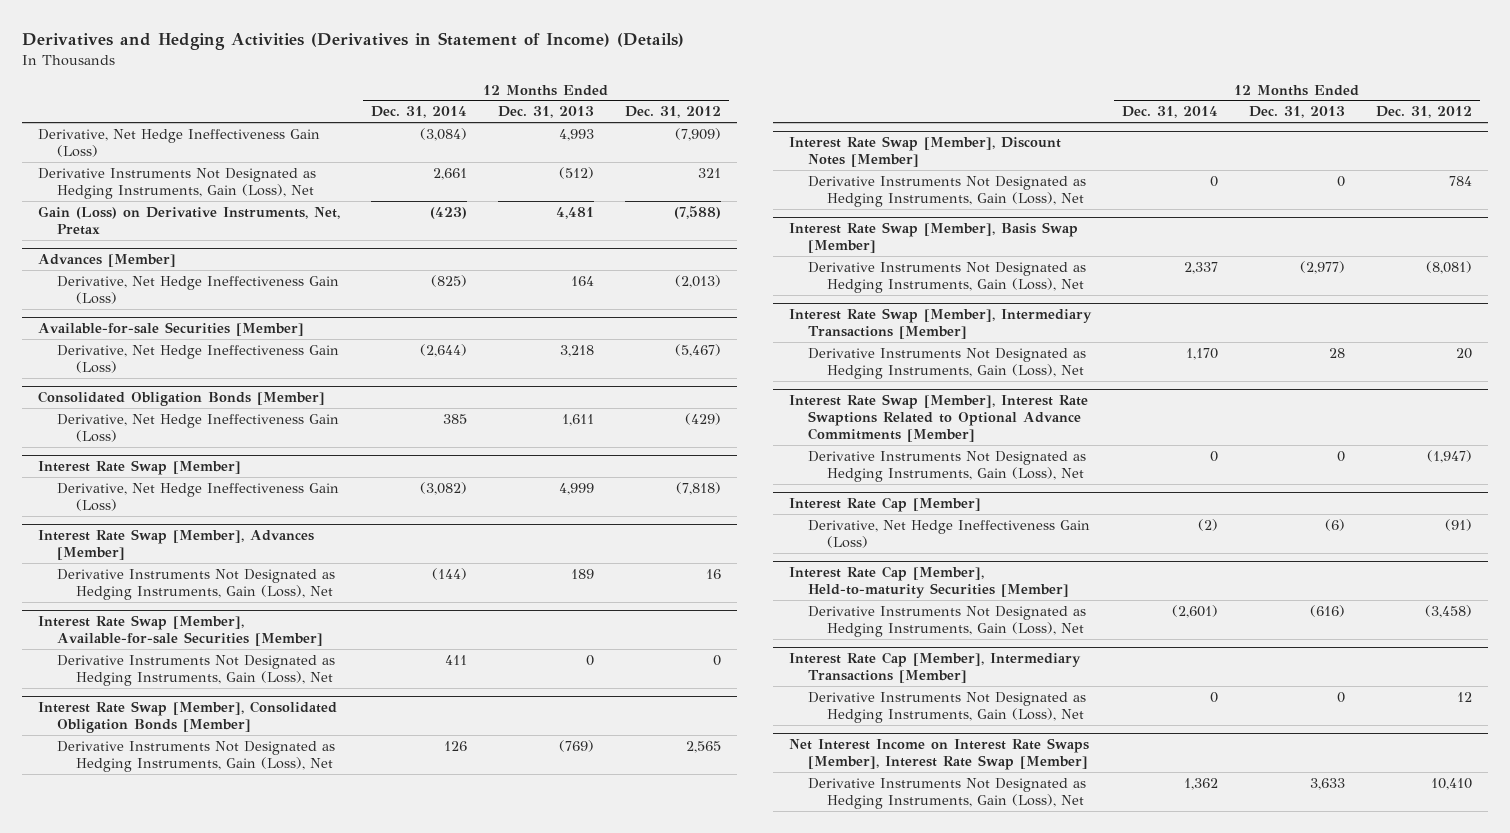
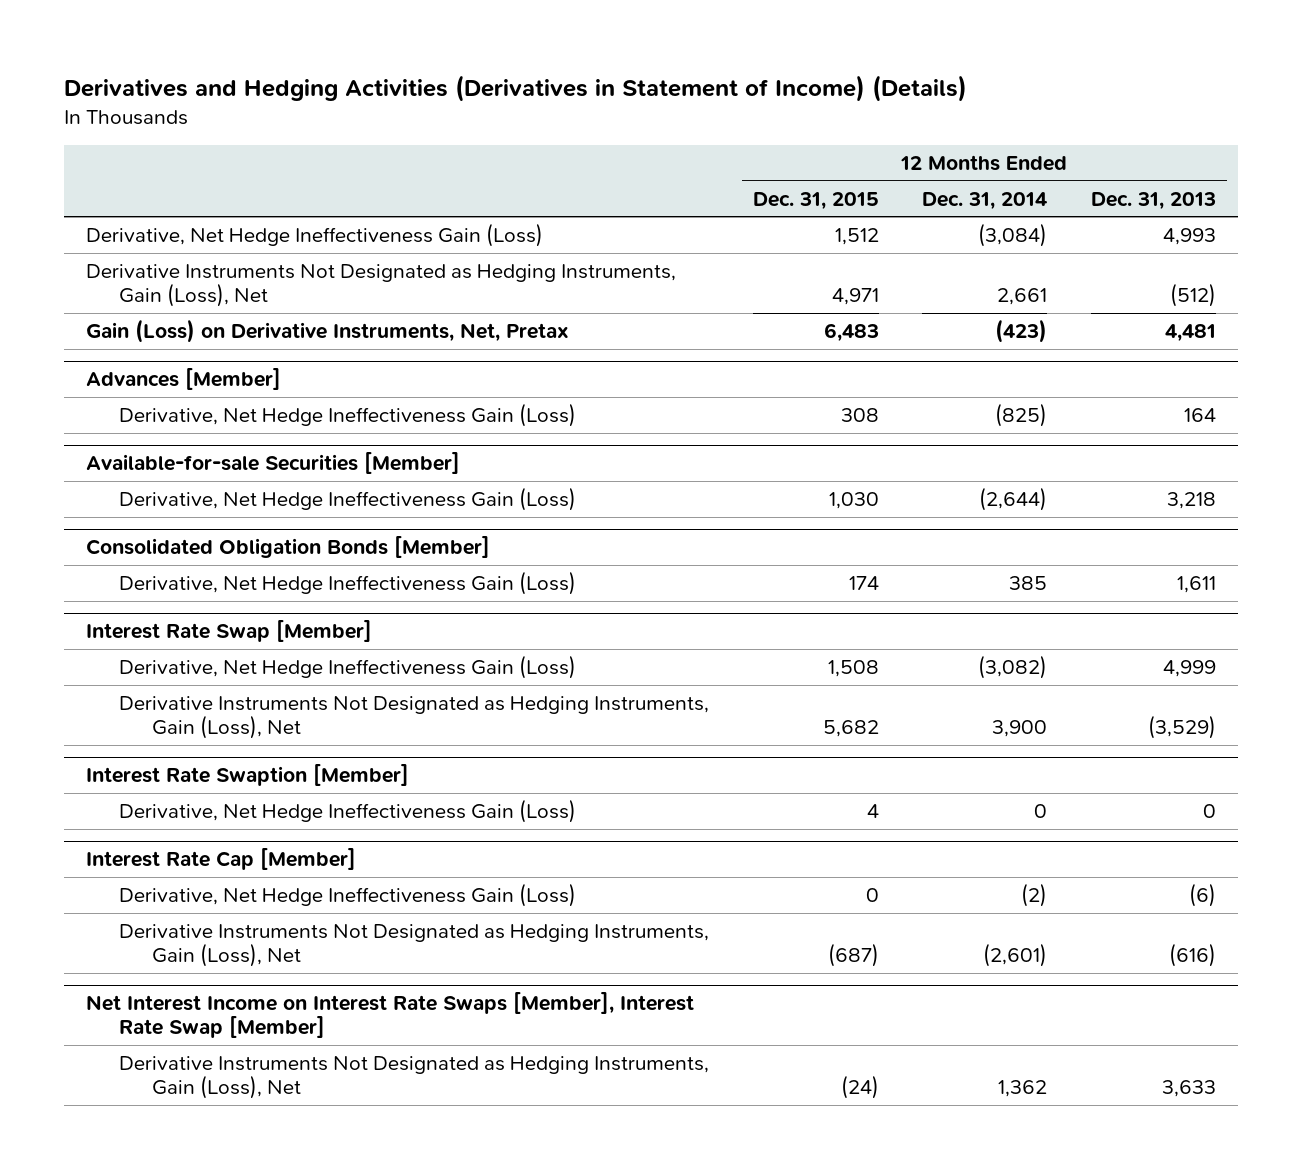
- | 12 Months Ended Dec. 31, 2014 | 12 Months Ended Dec. 31, 2013 | 12 Months Ended Dec. 31, 2012
+ | 12 Months Ended Dec. 31, 2015 | 12 Months Ended Dec. 31, 2014 | 12 Months Ended Dec. 31, 2013
- Interest Rate Swap [Member], Advances [Member]
- Derivative Instruments Not Designated as Hedging Instruments, Gain (Loss), Net | (144) | 189 | 16
- Interest Rate Swap [Member], Available-for-sale Securities [Member]
- Derivative Instruments Not Designated as Hedging Instruments, Gain (Loss), Net | 411 | 0 | 0
- Interest Rate Swap [Member], Consolidated Obligation Bonds [Member]
- Derivative Instruments Not Designated as Hedging Instruments, Gain (Loss), Net | 126 | (769) | 2,565
- Interest Rate Swap [Member], Discount Notes [Member]
- Derivative Instruments Not Designated as Hedging Instruments, Gain (Loss), Net | 0 | 0 | 784
- Interest Rate Swap [Member], Basis Swap [Member]
- Derivative Instruments Not Designated as Hedging Instruments, Gain (Loss), Net | 2,337 | (2,977) | (8,081)
- Interest Rate Swap [Member], Intermediary Transactions [Member]
- Derivative Instruments Not Designated as Hedging Instruments, Gain (Loss), Net | 1,170 | 28 | 20
- Interest Rate Swap [Member], Interest Rate Swaptions Related to Optional Advance Commitments [Member]
- Derivative Instruments Not Designated as Hedging Instruments, Gain (Loss), Net | 0 | 0 | (1,947)
@ Interest Rate Swap [Member]
+ Derivative Instruments Not Designated as Hedging Instruments, Gain (Loss), Net | 5,682 | 3,900 | (3,529)
+ Interest Rate Swaption [Member]
+ Derivative, Net Hedge Ineffectiveness Gain (Loss) | 4 | 0 | 0
- Interest Rate Cap [Member], Held-to-maturity Securities [Member]
- Interest Rate Cap [Member], Intermediary Transactions [Member]
- Derivative Instruments Not Designated as Hedging Instruments, Gain (Loss), Net | 0 | 0 | 12

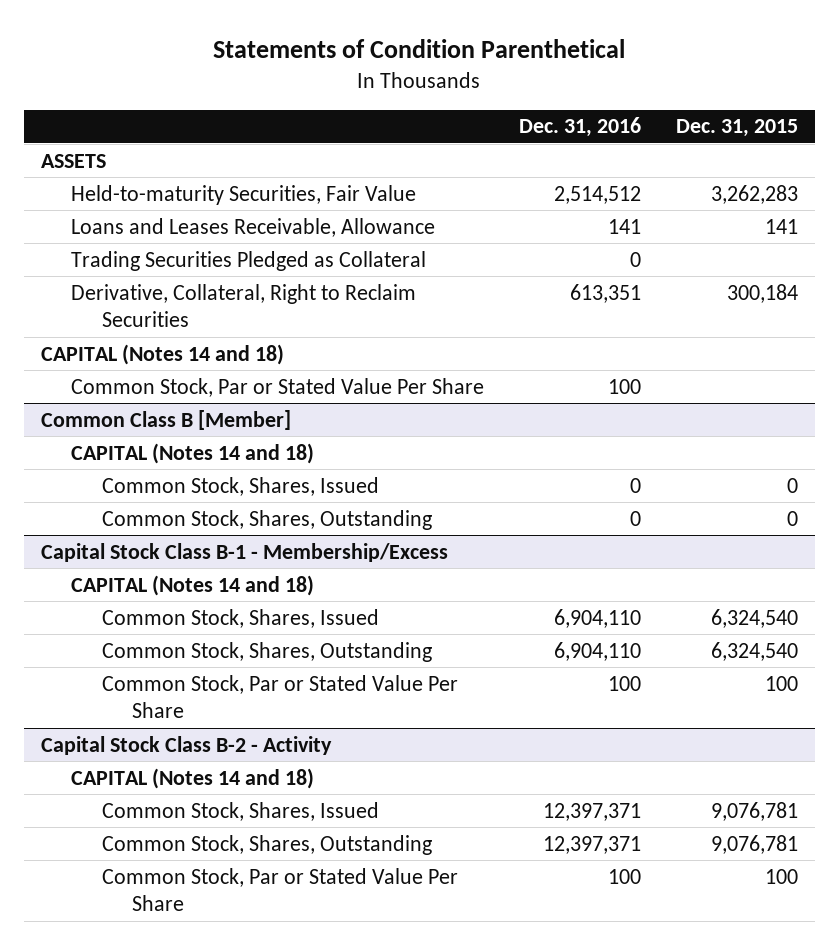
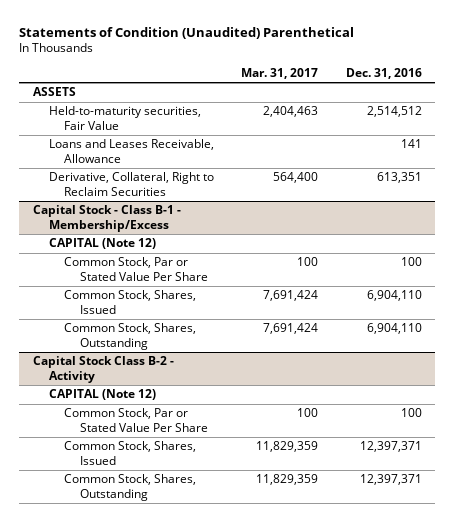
- Statements of Condition Parenthetical
+ Statements of Condition (Unaudited) Parenthetical
- | Dec. 31, 2016 | Dec. 31, 2015
+ | Mar. 31, 2017 | Dec. 31, 2016
- Held-to-maturity Securities, Fair Value | 2,514,512 | 3,262,283
+ Held-to-maturity securities, Fair Value | 2,404,463 | 2,514,512
- Trading Securities Pledged as Collateral | 0 |
- CAPITAL (Notes 14 and 18)
+ Capital Stock - Class B-1 - Membership/Excess
+ CAPITAL (Note 12)
- Common Class B [Member]
- CAPITAL (Notes 14 and 18)
- Common Stock, Shares, Issued | 0 | 0
- Common Stock, Shares, Outstanding | 0 | 0
- Capital Stock Class B-1 - Membership/Excess
- CAPITAL (Notes 14 and 18)
- Common Stock, Par or Stated Value Per Share | 100 | 100
@ Capital Stock Class B-2 - Activity
- CAPITAL (Notes 14 and 18)
+ CAPITAL (Note 12)
moved up: Common Stock, Par or Stated Value Per Share | 100 | 100

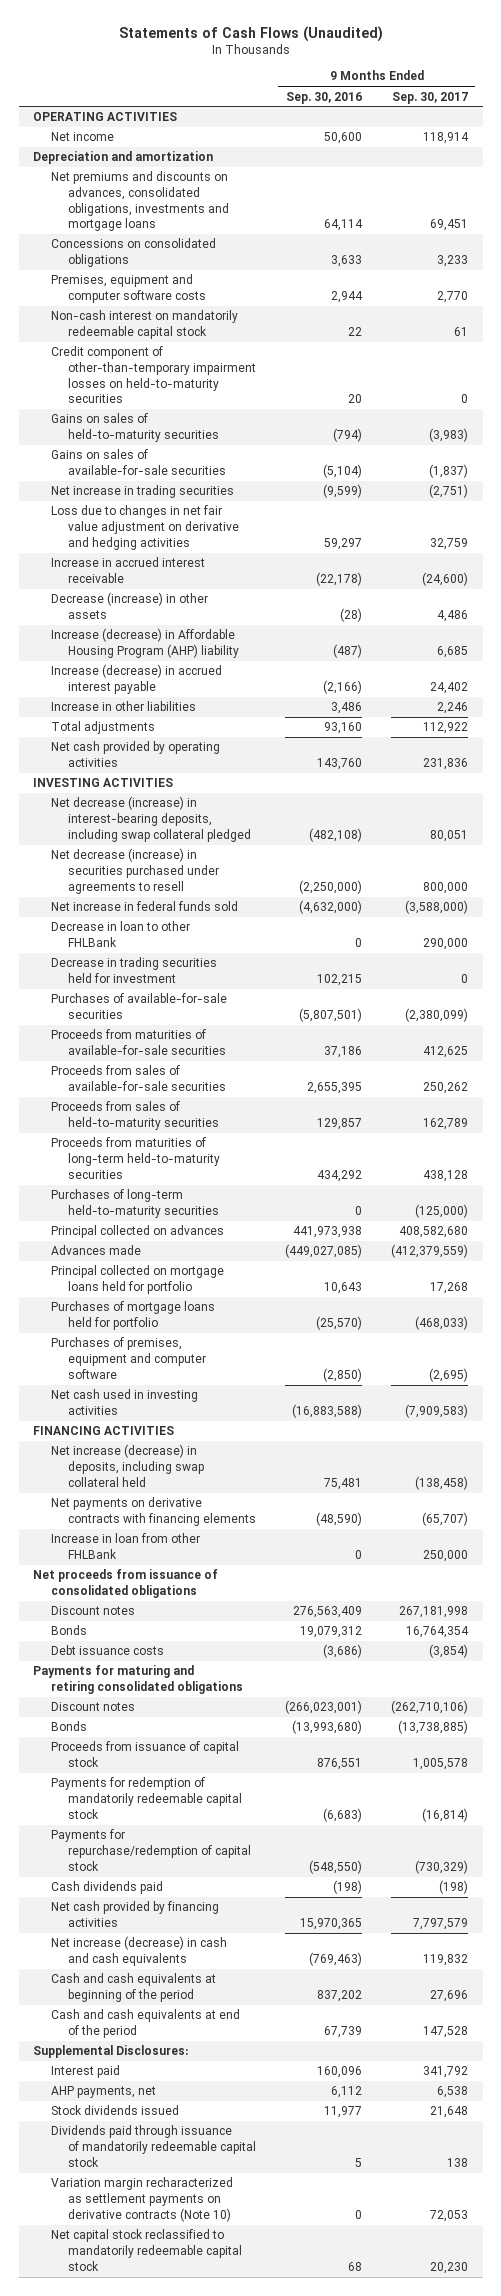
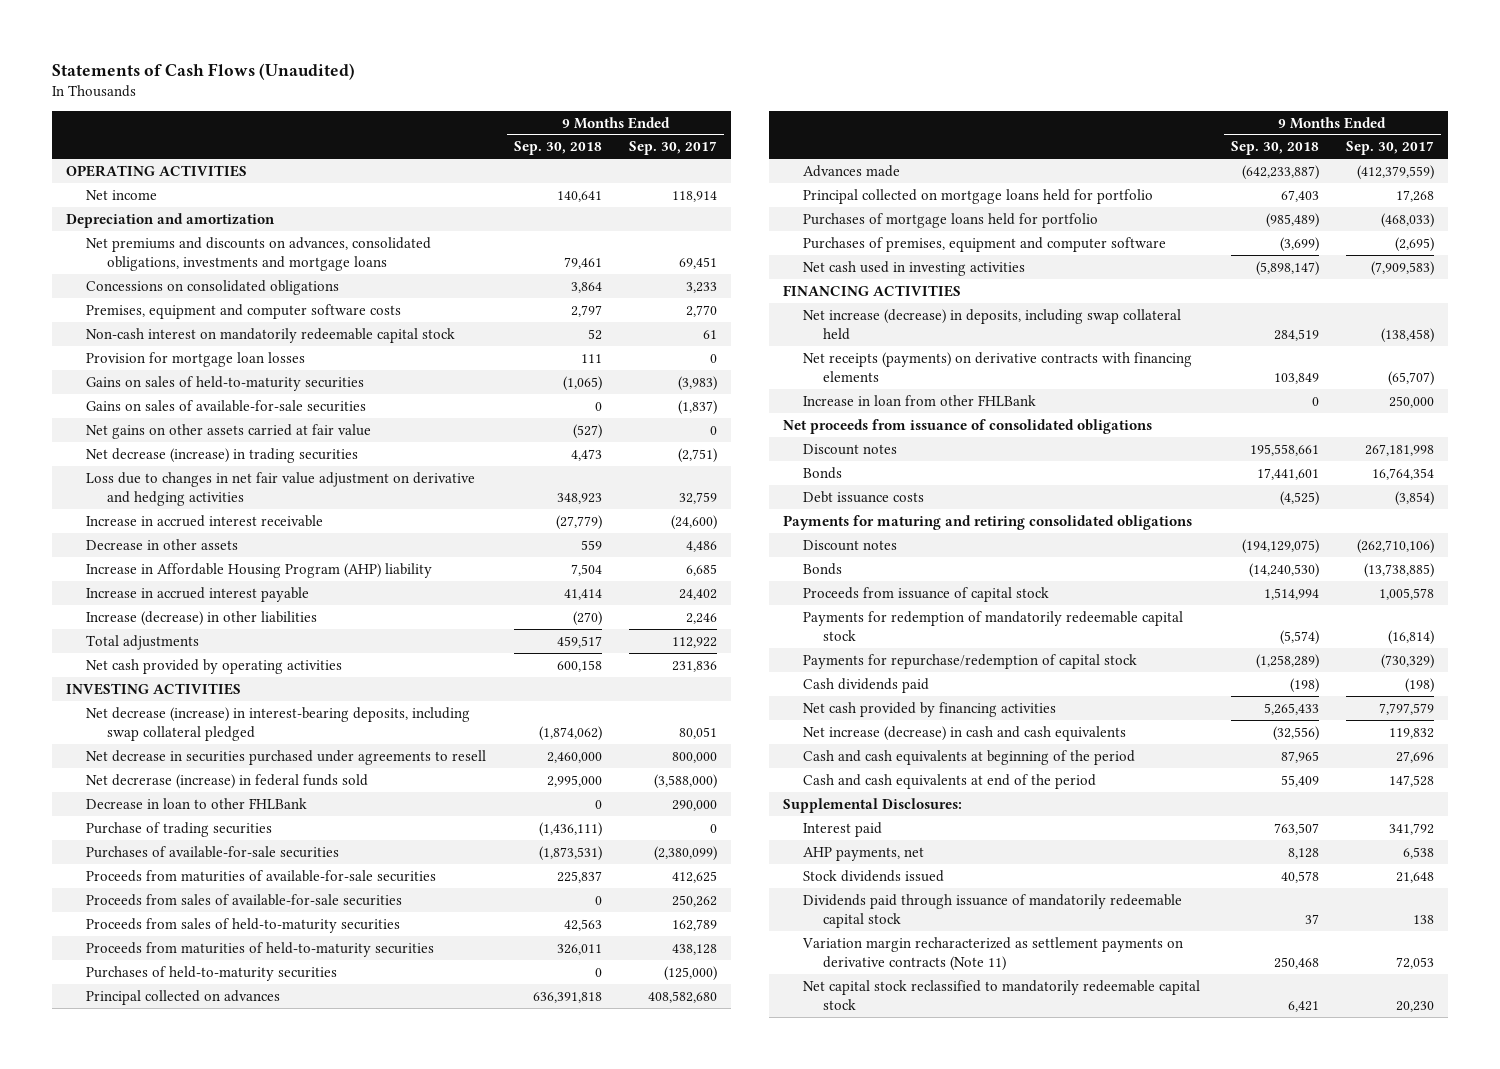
- | 9 Months Ended Sep. 30, 2016 | 9 Months Ended Sep. 30, 2017
+ | 9 Months Ended Sep. 30, 2018 | 9 Months Ended Sep. 30, 2017
- Credit component of other-than-temporary impairment losses on held-to-maturity securities | 20 | 0
+ Provision for mortgage loan losses | 111 | 0
- Net increase in trading securities | (9,599) | (2,751)
+ Net gains on other assets carried at fair value | (527) | 0
+ Net decrease (increase) in trading securities | 4,473 | (2,751)
- Decrease (increase) in other assets | (28) | 4,486
- Increase (decrease) in Affordable Housing Program (AHP) liability | (487) | 6,685
- Increase (decrease) in accrued interest payable | (2,166) | 24,402
- Increase in other liabilities | 3,486 | 2,246
+ Decrease in other assets | 559 | 4,486
+ Increase in Affordable Housing Program (AHP) liability | 7,504 | 6,685
+ Increase in accrued interest payable | 41,414 | 24,402
+ Increase (decrease) in other liabilities | (270) | 2,246
- Net decrease (increase) in securities purchased under agreements to resell | (2,250,000) | 800,000
- Net increase in federal funds sold | (4,632,000) | (3,588,000)
+ Net decrease in securities purchased under agreements to resell | 2,460,000 | 800,000
+ Net decrerase (increase) in federal funds sold | 2,995,000 | (3,588,000)
- Decrease in trading securities held for investment | 102,215 | 0
+ Purchase of trading securities | (1,436,111) | 0
- Proceeds from maturities of long-term held-to-maturity securities | 434,292 | 438,128
- Purchases of long-term held-to-maturity securities | 0 | (125,000)
+ Proceeds from maturities of held-to-maturity securities | 326,011 | 438,128
+ Purchases of held-to-maturity securities | 0 | (125,000)
- Net payments on derivative contracts with financing elements | (48,590) | (65,707)
+ Net receipts (payments) on derivative contracts with financing elements | 103,849 | (65,707)
- Variation margin recharacterized as settlement payments on derivative contracts (Note 10) | 0 | 72,053
+ Variation margin recharacterized as settlement payments on derivative contracts (Note 11) | 250,468 | 72,053

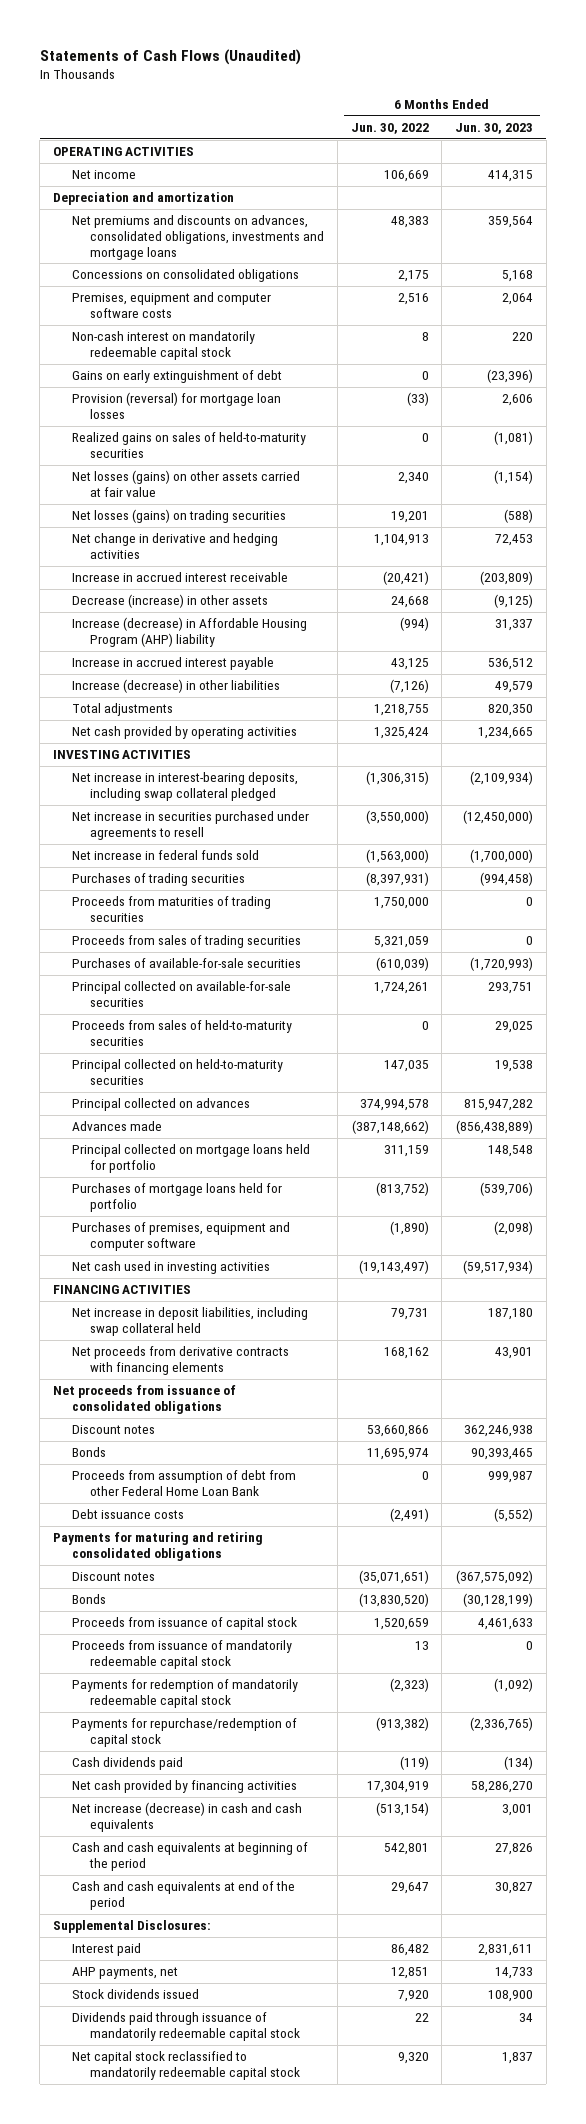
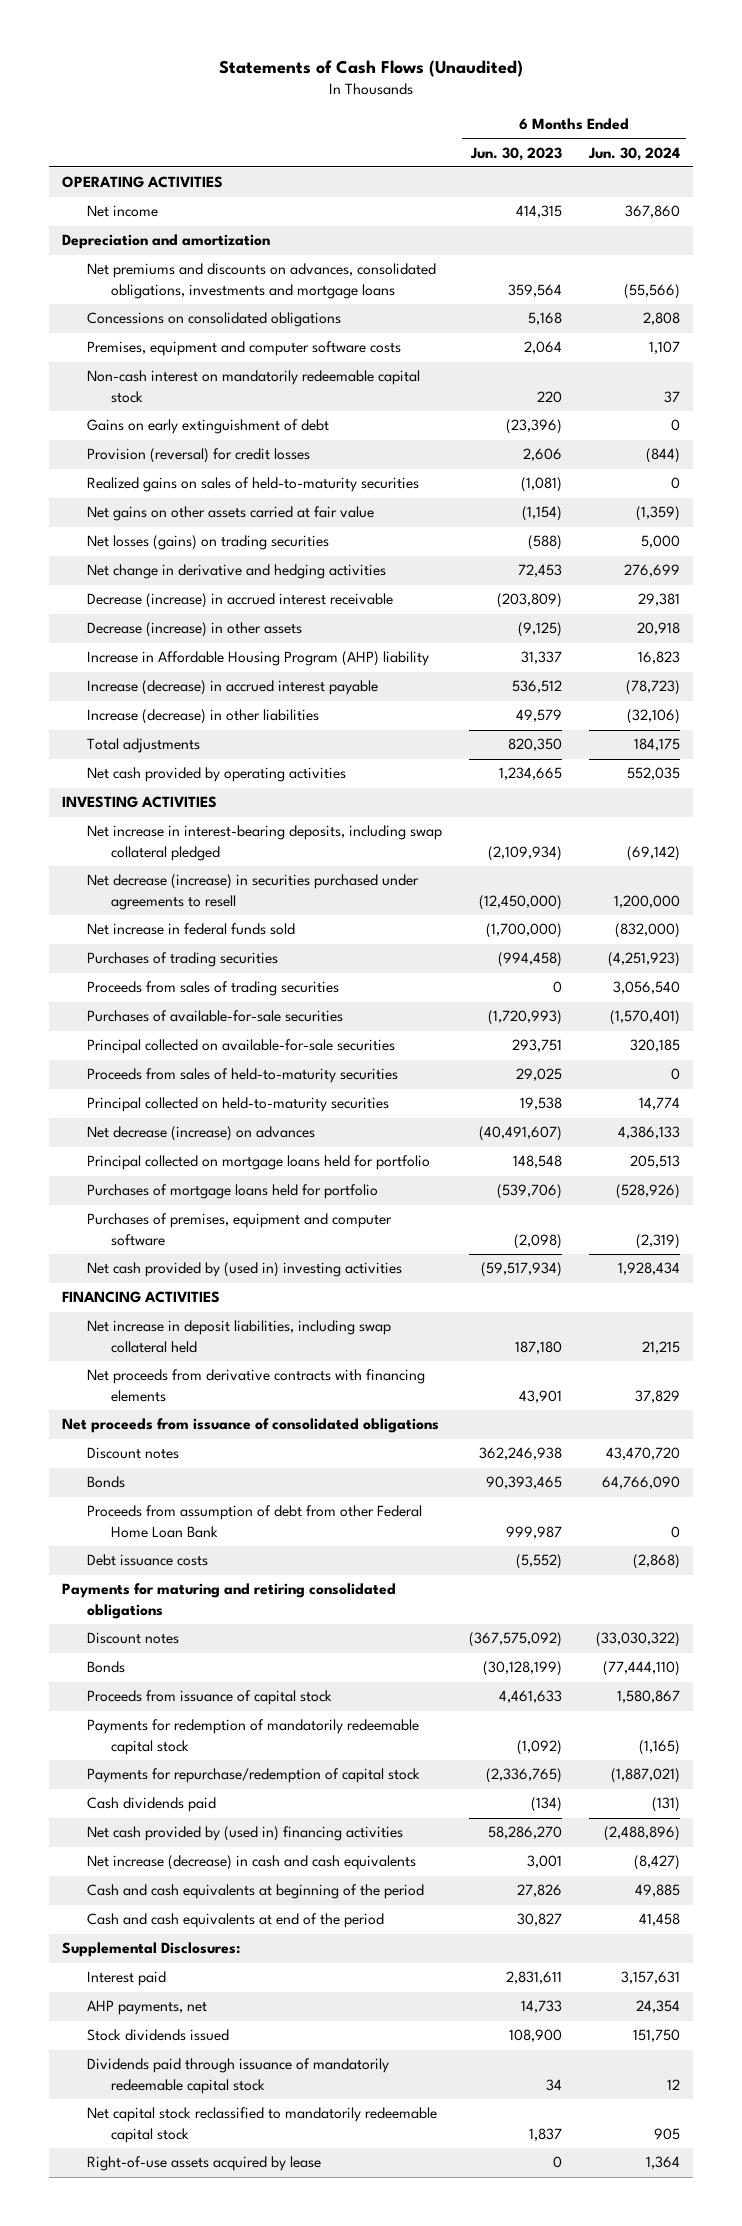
- | 6 Months Ended Jun. 30, 2022 | 6 Months Ended Jun. 30, 2023
+ | 6 Months Ended Jun. 30, 2023 | 6 Months Ended Jun. 30, 2024
- Provision (reversal) for mortgage loan losses | (33) | 2,606
+ Provision (reversal) for credit losses | 2,606 | (844)
- Net losses (gains) on other assets carried at fair value | 2,340 | (1,154)
+ Net gains on other assets carried at fair value | (1,154) | (1,359)
- Increase in accrued interest receivable | (20,421) | (203,809)
+ Decrease (increase) in accrued interest receivable | (203,809) | 29,381
- Increase (decrease) in Affordable Housing Program (AHP) liability | (994) | 31,337
- Increase in accrued interest payable | 43,125 | 536,512
+ Increase in Affordable Housing Program (AHP) liability | 31,337 | 16,823
+ Increase (decrease) in accrued interest payable | 536,512 | (78,723)
- Net increase in securities purchased under agreements to resell | (3,550,000) | (12,450,000)
+ Net decrease (increase) in securities purchased under agreements to resell | (12,450,000) | 1,200,000
- Proceeds from maturities of trading securities | 1,750,000 | 0
- Principal collected on advances | 374,994,578 | 815,947,282
- Advances made | (387,148,662) | (856,438,889)
+ Net decrease (increase) on advances | (40,491,607) | 4,386,133
- Net cash used in investing activities | (19,143,497) | (59,517,934)
+ Net cash provided by (used in) investing activities | (59,517,934) | 1,928,434
- Proceeds from issuance of mandatorily redeemable capital stock | 13 | 0
- Net cash provided by financing activities | 17,304,919 | 58,286,270
+ Net cash provided by (used in) financing activities | 58,286,270 | (2,488,896)
+ Right-of-use assets acquired by lease | 0 | 1,364

